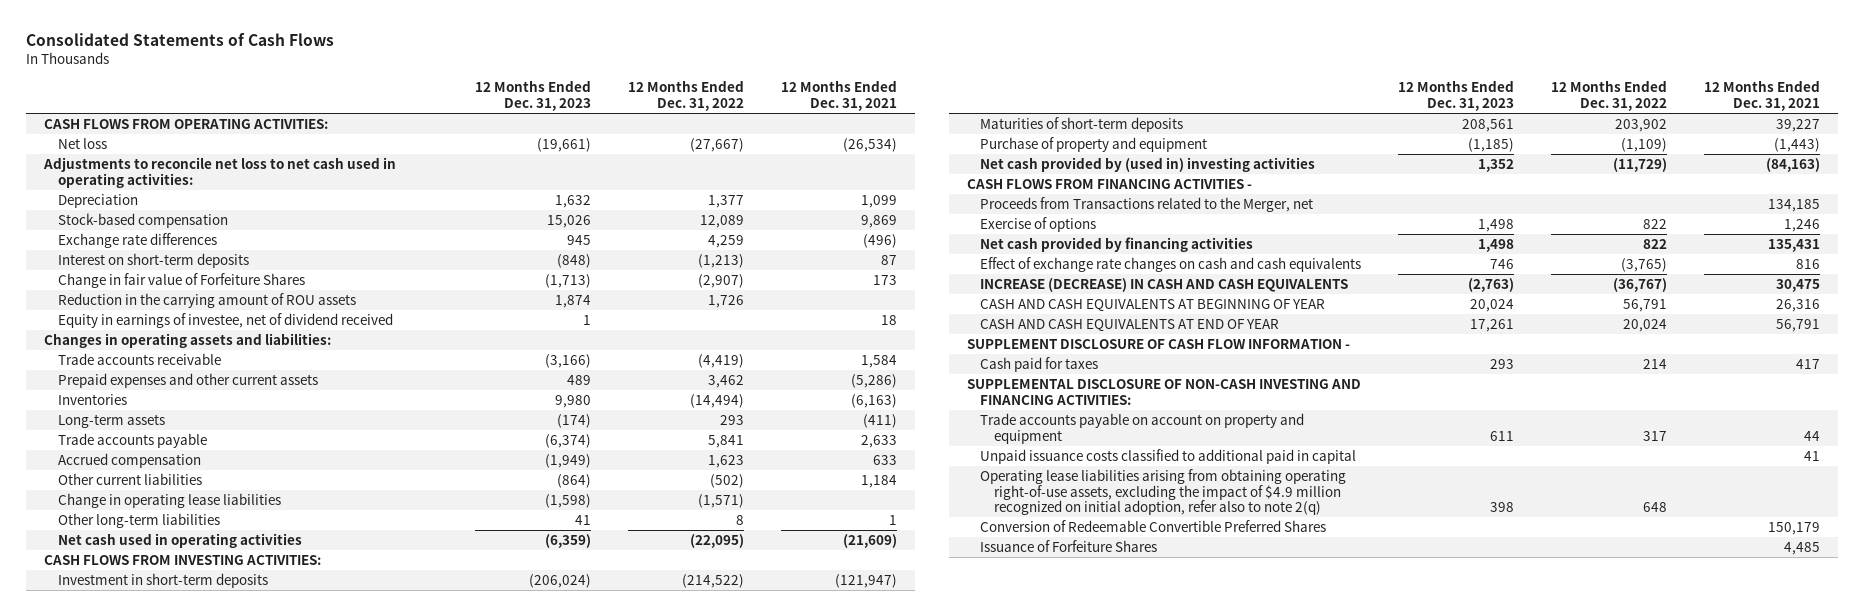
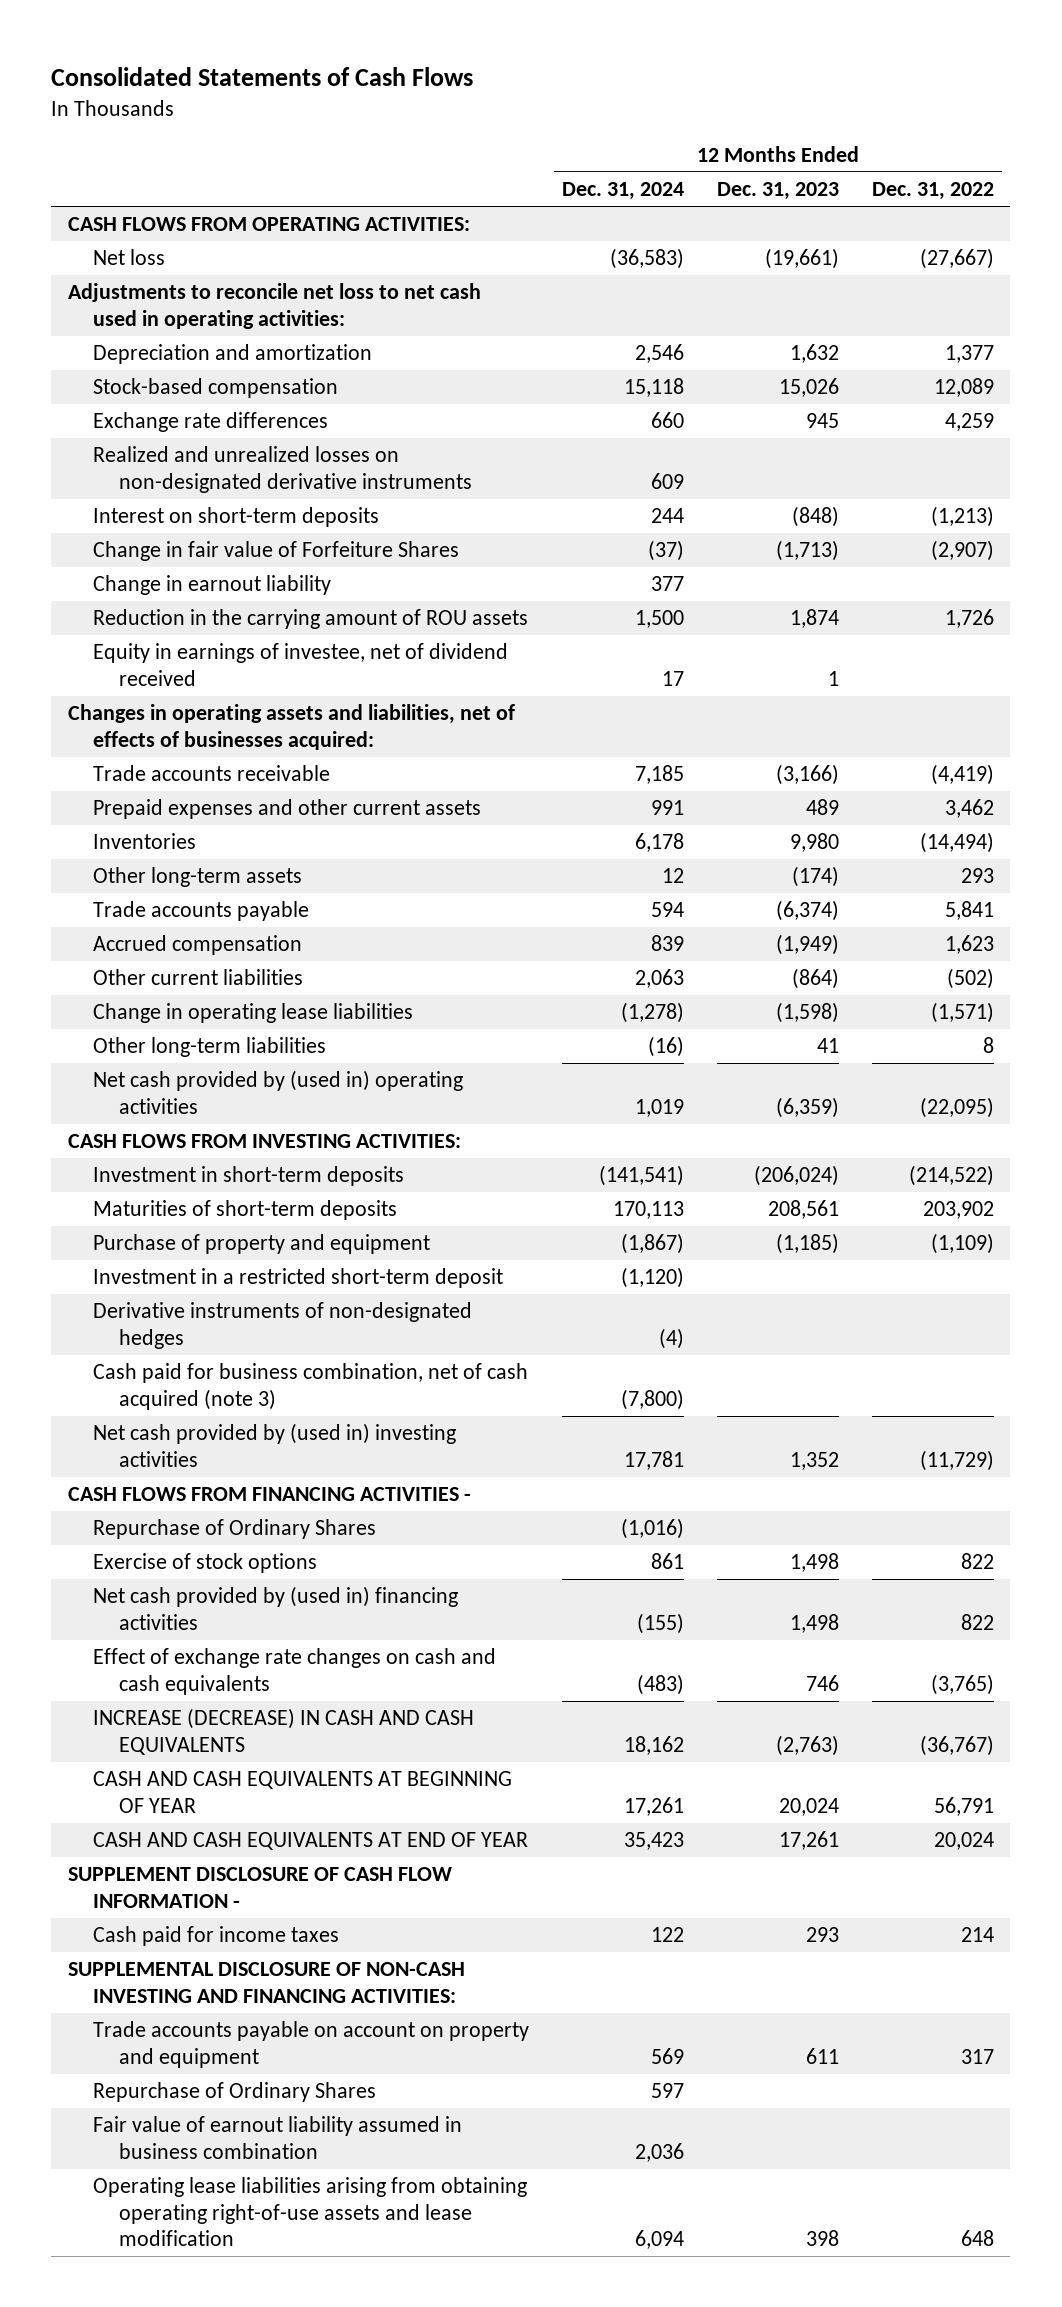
- | 12 Months Ended Dec. 31, 2023 | 12 Months Ended Dec. 31, 2022 | 12 Months Ended Dec. 31, 2021
+ | 12 Months Ended Dec. 31, 2024 | 12 Months Ended Dec. 31, 2023 | 12 Months Ended Dec. 31, 2022
- Depreciation | 1,632 | 1,377 | 1,099
+ Depreciation and amortization | 2,546 | 1,632 | 1,377
+ Realized and unrealized losses on non-designated derivative instruments | 609 | |
+ Change in earnout liability | 377 | |
- Changes in operating assets and liabilities:
+ Changes in operating assets and liabilities, net of effects of businesses acquired:
- Long-term assets | (174) | 293 | (411)
+ Other long-term assets | 12 | (174) | 293
- Net cash used in operating activities | (6,359) | (22,095) | (21,609)
+ Net cash provided by (used in) operating activities | 1,019 | (6,359) | (22,095)
+ Investment in a restricted short-term deposit | (1,120) | |
+ Derivative instruments of non-designated hedges | (4) | |
+ Cash paid for business combination, net of cash acquired (note 3) | (7,800) | |
- Proceeds from Transactions related to the Merger, net | | | 134,185
- Exercise of options | 1,498 | 822 | 1,246
- Net cash provided by financing activities | 1,498 | 822 | 135,431
+ Repurchase of Ordinary Shares | (1,016) | |
+ Exercise of stock options | 861 | 1,498 | 822
+ Net cash provided by (used in) financing activities | (155) | 1,498 | 822
- Cash paid for taxes | 293 | 214 | 417
+ Cash paid for income taxes | 122 | 293 | 214
- Unpaid issuance costs classified to additional paid in capital | | | 41
- Operating lease liabilities arising from obtaining operating right-of-use assets, excluding the impact of $4.9 million recognized on initial adoption, refer also to note 2(q) | 398 | 648 |
- Conversion of Redeemable Convertible Preferred Shares | | | 150,179
- Issuance of Forfeiture Shares | | | 4,485
+ Repurchase of Ordinary Shares | 597 | |
+ Fair value of earnout liability assumed in business combination | 2,036 | |
+ Operating lease liabilities arising from obtaining operating right-of-use assets and lease modification | 6,094 | 398 | 648

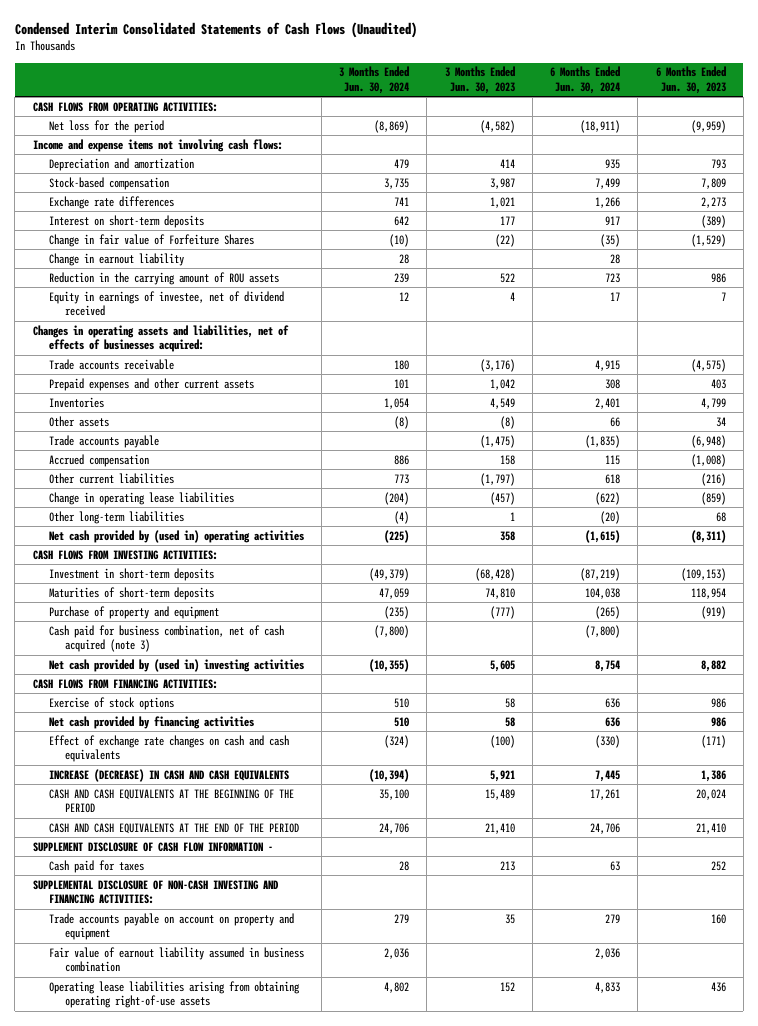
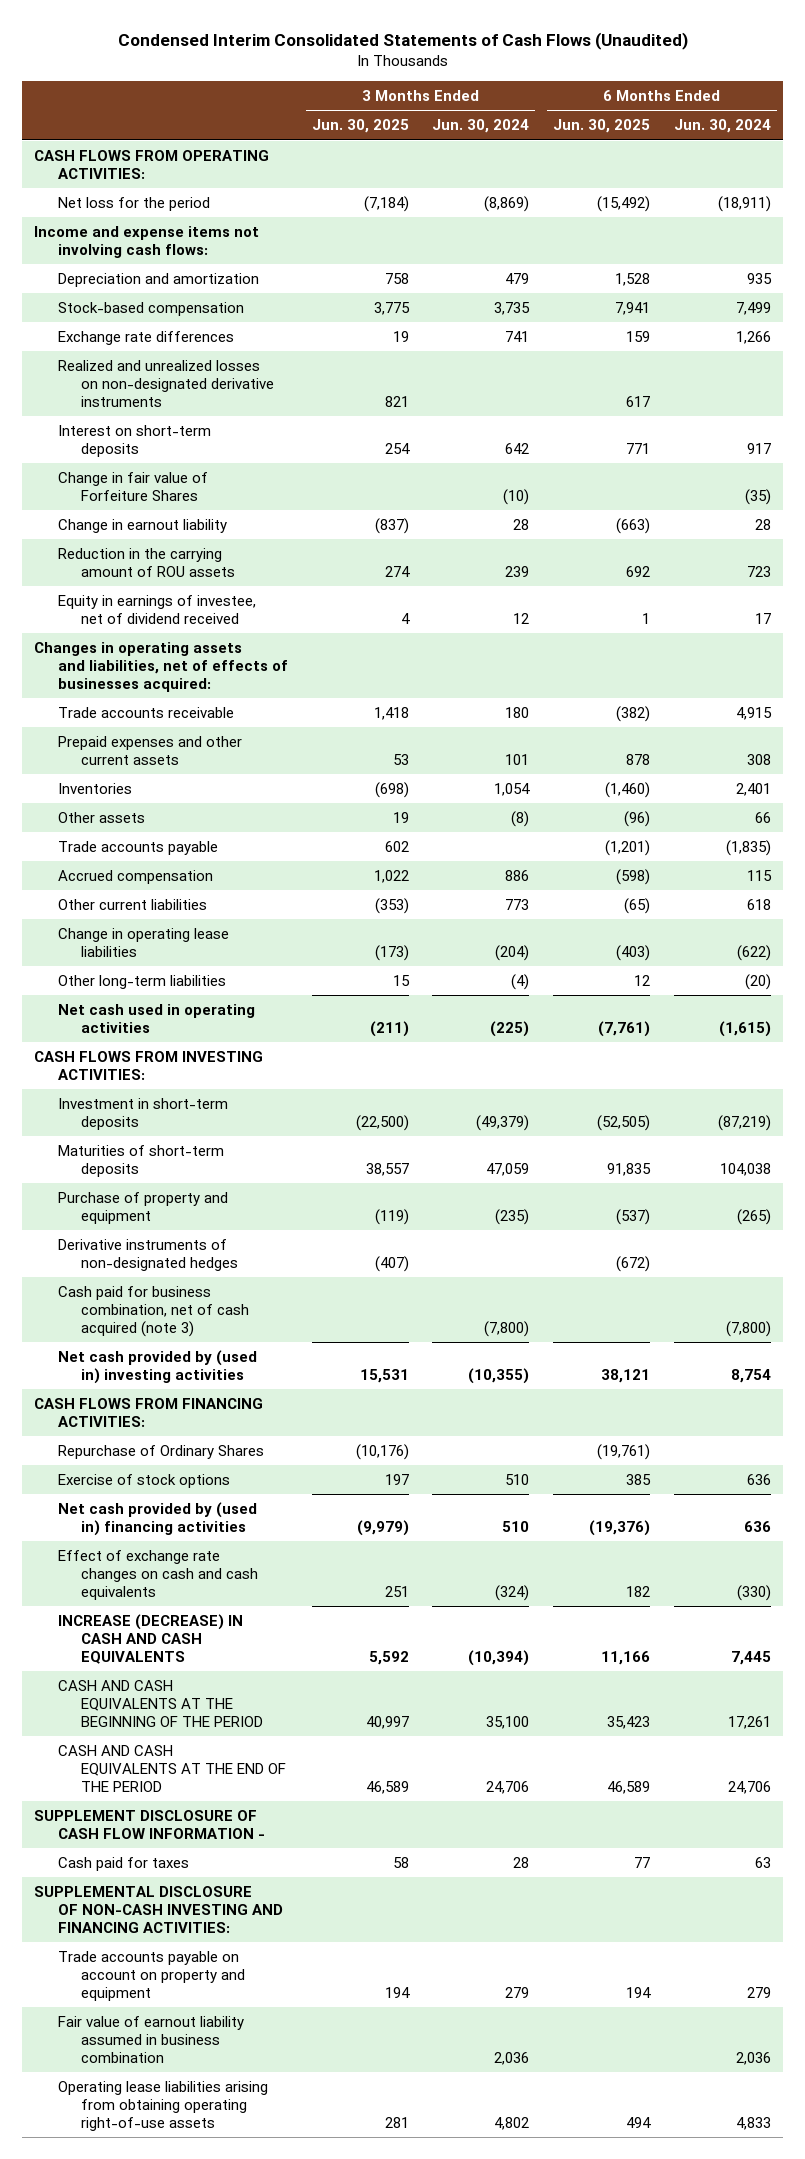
- | 3 Months Ended Jun. 30, 2024 | 3 Months Ended Jun. 30, 2023 | 6 Months Ended Jun. 30, 2024 | 6 Months Ended Jun. 30, 2023
+ | 3 Months Ended Jun. 30, 2025 | 3 Months Ended Jun. 30, 2024 | 6 Months Ended Jun. 30, 2025 | 6 Months Ended Jun. 30, 2024
+ Realized and unrealized losses on non-designated derivative instruments | 821 | | 617 |
- Net cash provided by (used in) operating activities | (225) | 358 | (1,615) | (8,311)
+ Net cash used in operating activities | (211) | (225) | (7,761) | (1,615)
+ Derivative instruments of non-designated hedges | (407) | | (672) |
+ Repurchase of Ordinary Shares | (10,176) | | (19,761) |
- Net cash provided by financing activities | 510 | 58 | 636 | 986
+ Net cash provided by (used in) financing activities | (9,979) | 510 | (19,376) | 636

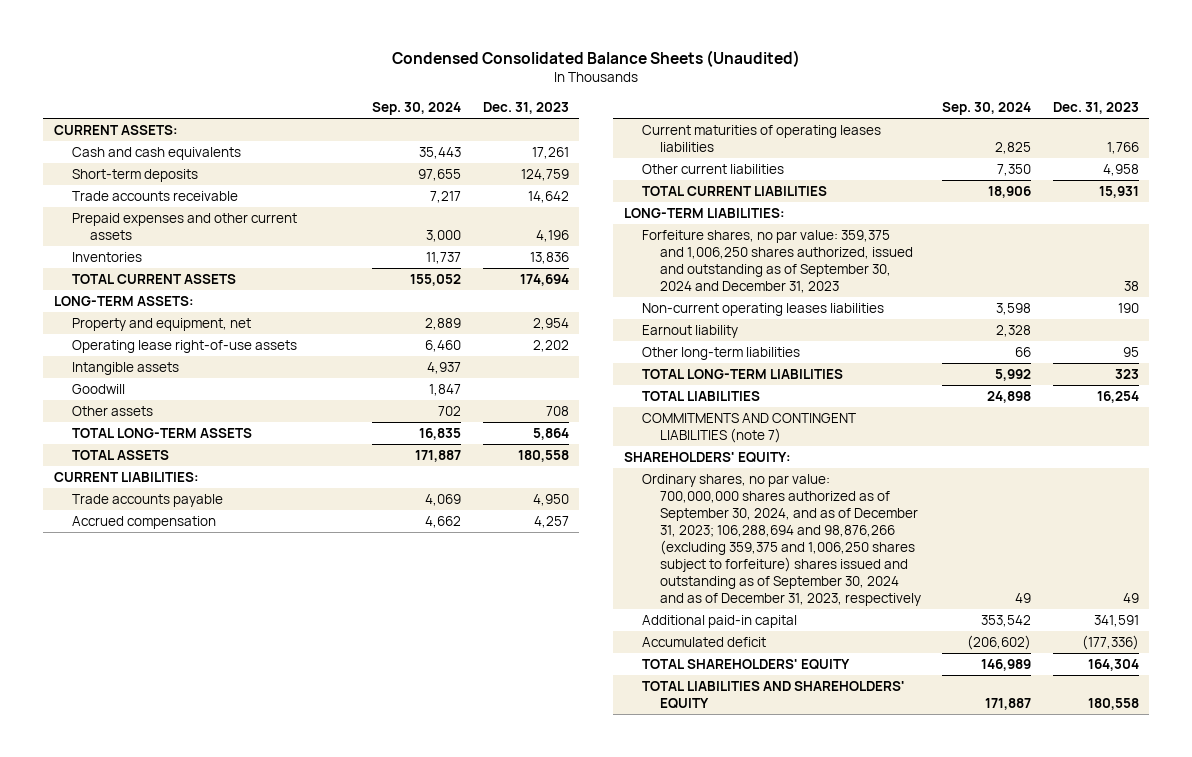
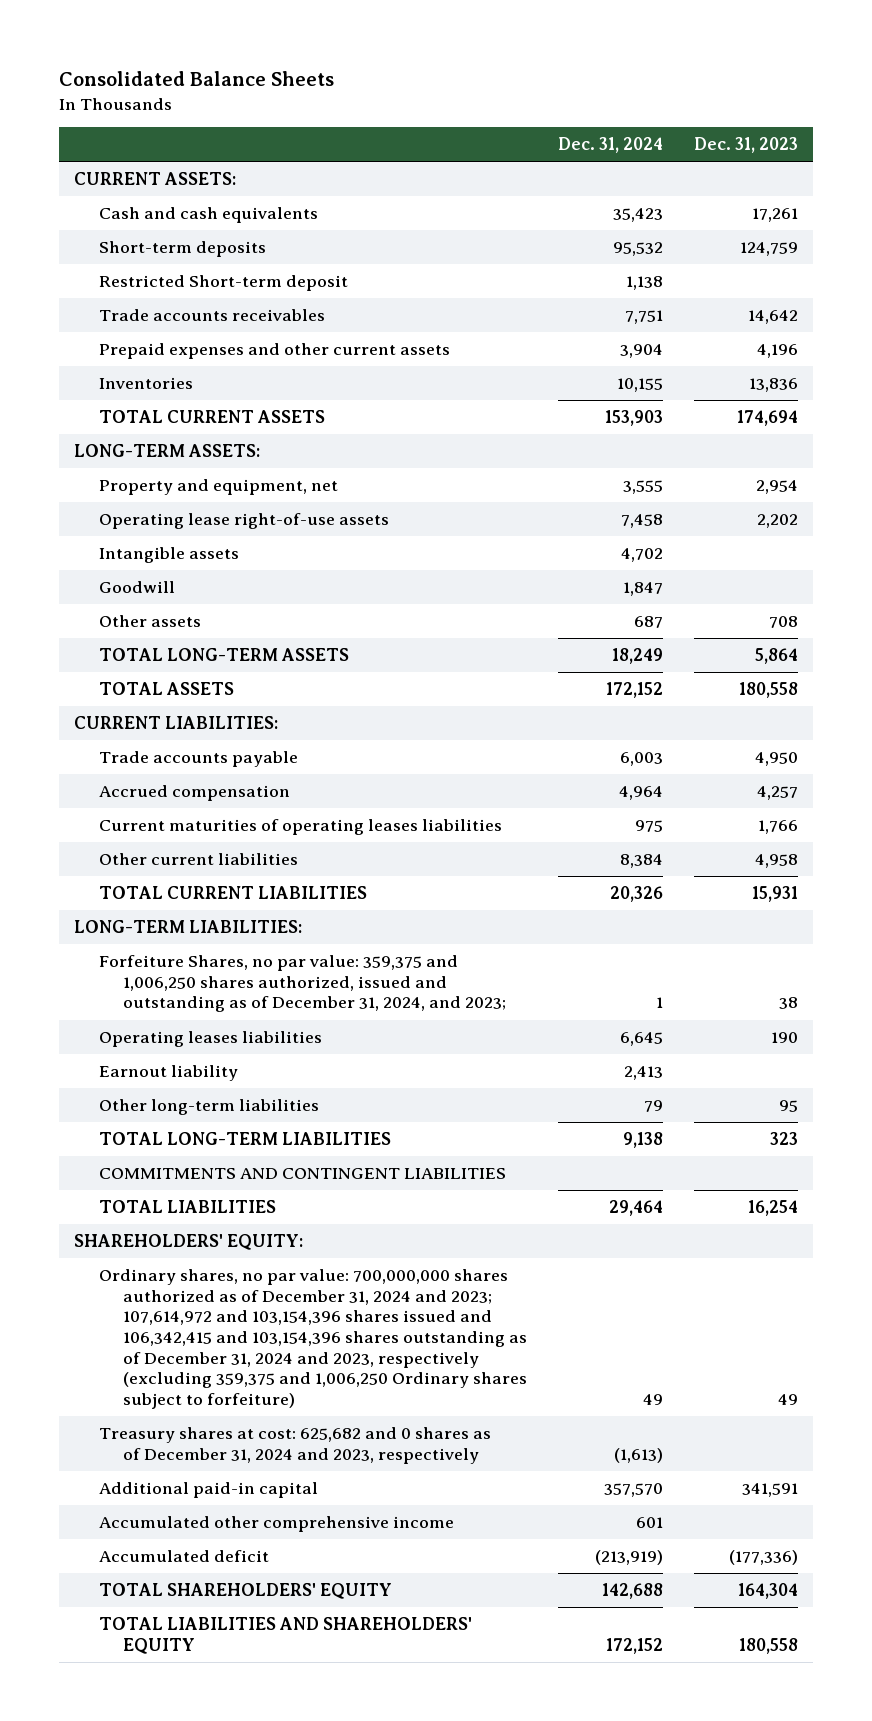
- Condensed Consolidated Balance Sheets (Unaudited)
+ Consolidated Balance Sheets
- | Sep. 30, 2024 | Dec. 31, 2023
+ | Dec. 31, 2024 | Dec. 31, 2023
- Trade accounts receivable | 7,217 | 14,642
+ Restricted Short-term deposit | 1,138 |
+ Trade accounts receivables | 7,751 | 14,642
- Forfeiture shares, no par value: 359,375 and 1,006,250 shares authorized, issued and outstanding as of September 30, 2024 and December 31, 2023 | | 38
- Non-current operating leases liabilities | 3,598 | 190
+ Forfeiture Shares, no par value: 359,375 and 1,006,250 shares authorized, issued and outstanding as of December 31, 2024, and 2023; | 1 | 38
+ Operating leases liabilities | 6,645 | 190
+ COMMITMENTS AND CONTINGENT LIABILITIES
- COMMITMENTS AND CONTINGENT LIABILITIES (note 7)
- Ordinary shares, no par value: 700,000,000 shares authorized as of September 30, 2024, and as of December 31, 2023; 106,288,694 and 98,876,266 (excluding 359,375 and 1,006,250 shares subject to forfeiture) shares issued and outstanding as of September 30, 2024 and as of December 31, 2023, respectively | 49 | 49
+ Ordinary shares, no par value: 700,000,000 shares authorized as of December 31, 2024 and 2023; 107,614,972 and 103,154,396 shares issued and 106,342,415 and 103,154,396 shares outstanding as of December 31, 2024 and 2023, respectively (excluding 359,375 and 1,006,250 Ordinary shares subject to forfeiture) | 49 | 49
+ Treasury shares at cost: 625,682 and 0 shares as of December 31, 2024 and 2023, respectively | (1,613) |
+ Accumulated other comprehensive income | 601 |

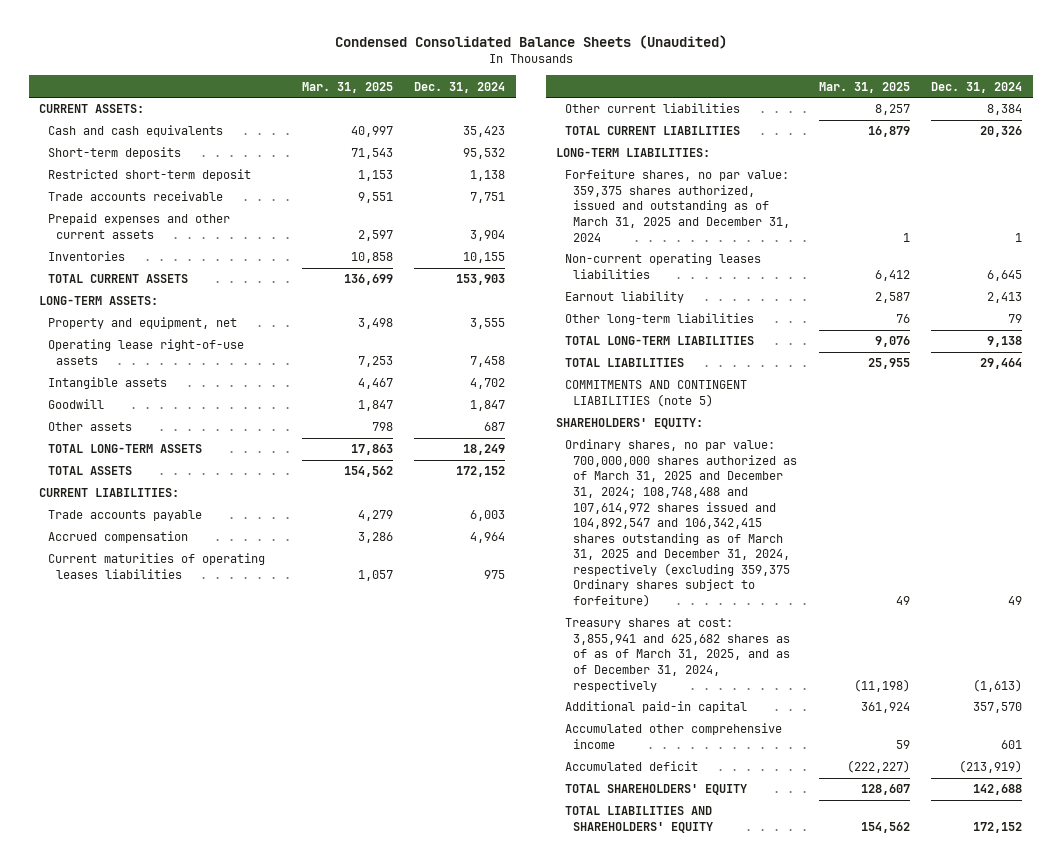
- Consolidated Balance Sheets
+ Condensed Consolidated Balance Sheets (Unaudited)
- | Dec. 31, 2024 | Dec. 31, 2023
+ | Mar. 31, 2025 | Dec. 31, 2024
- Restricted Short-term deposit | 1,138 |
- Trade accounts receivables | 7,751 | 14,642
+ Restricted short-term deposit | 1,153 | 1,138
+ Trade accounts receivable | 9,551 | 7,751
- Forfeiture Shares, no par value: 359,375 and 1,006,250 shares authorized, issued and outstanding as of December 31, 2024, and 2023; | 1 | 38
- Operating leases liabilities | 6,645 | 190
+ Forfeiture shares, no par value: 359,375 shares authorized, issued and outstanding as of March 31, 2025 and December 31, 2024 | 1 | 1
+ Non-current operating leases liabilities | 6,412 | 6,645
- COMMITMENTS AND CONTINGENT LIABILITIES
+ COMMITMENTS AND CONTINGENT LIABILITIES (note 5)
- Ordinary shares, no par value: 700,000,000 shares authorized as of December 31, 2024 and 2023; 107,614,972 and 103,154,396 shares issued and 106,342,415 and 103,154,396 shares outstanding as of December 31, 2024 and 2023, respectively (excluding 359,375 and 1,006,250 Ordinary shares subject to forfeiture) | 49 | 49
- Treasury shares at cost: 625,682 and 0 shares as of December 31, 2024 and 2023, respectively | (1,613) |
+ Ordinary shares, no par value: 700,000,000 shares authorized as of March 31, 2025 and December 31, 2024; 108,748,488 and 107,614,972 shares issued and 104,892,547 and 106,342,415 shares outstanding as of March 31, 2025 and December 31, 2024, respectively (excluding 359,375 Ordinary shares subject to forfeiture) | 49 | 49
+ Treasury shares at cost: 3,855,941 and 625,682 shares as of as of March 31, 2025, and as of December 31, 2024, respectively | (11,198) | (1,613)

